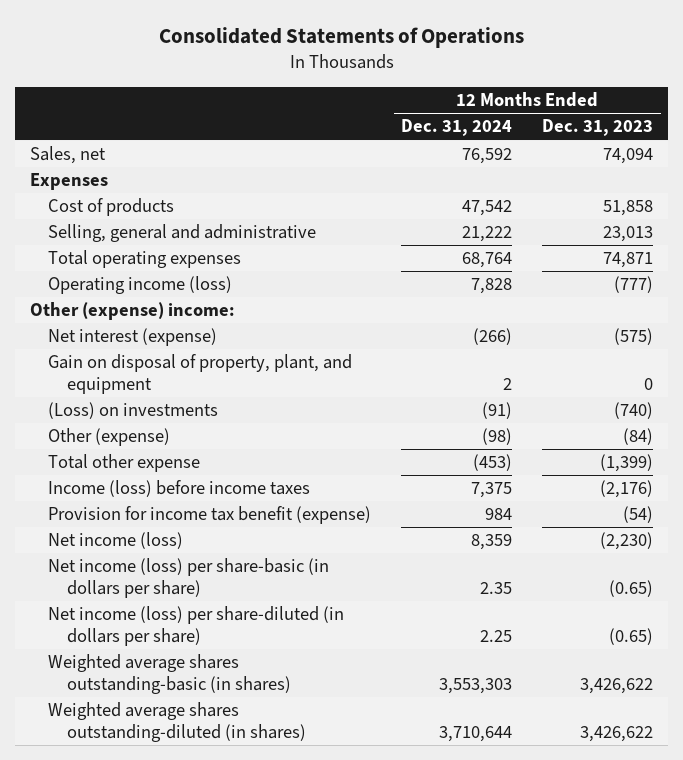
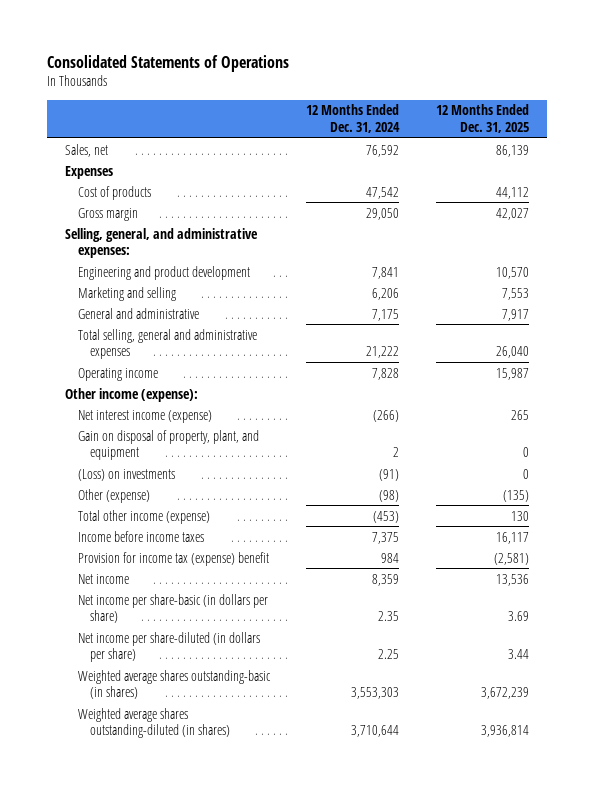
- | 12 Months Ended Dec. 31, 2024 | 12 Months Ended Dec. 31, 2023
+ | 12 Months Ended Dec. 31, 2024 | 12 Months Ended Dec. 31, 2025
- Selling, general and administrative | 21,222 | 23,013
- Total operating expenses | 68,764 | 74,871
- Operating income (loss) | 7,828 | (777)
- Other (expense) income:
- Net interest (expense) | (266) | (575)
+ Gross margin | 29,050 | 42,027
+ Selling, general, and administrative expenses:
+ Engineering and product development | 7,841 | 10,570
+ Marketing and selling | 6,206 | 7,553
+ General and administrative | 7,175 | 7,917
+ Total selling, general and administrative expenses | 21,222 | 26,040
+ Operating income | 7,828 | 15,987
+ Other income (expense):
+ Net interest income (expense) | (266) | 265
- Total other expense | (453) | (1,399)
- Income (loss) before income taxes | 7,375 | (2,176)
- Provision for income tax benefit (expense) | 984 | (54)
- Net income (loss) | 8,359 | (2,230)
- Net income (loss) per share-basic (in dollars per share) | 2.35 | (0.65)
- Net income (loss) per share-diluted (in dollars per share) | 2.25 | (0.65)
+ Total other income (expense) | (453) | 130
+ Income before income taxes | 7,375 | 16,117
+ Provision for income tax (expense) benefit | 984 | (2,581)
+ Net income | 8,359 | 13,536
+ Net income per share-basic (in dollars per share) | 2.35 | 3.69
+ Net income per share-diluted (in dollars per share) | 2.25 | 3.44

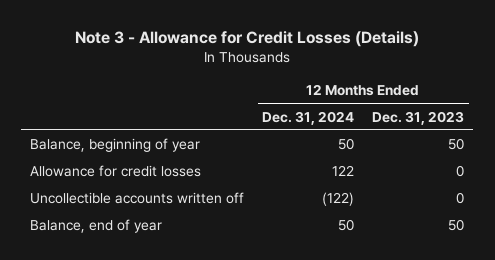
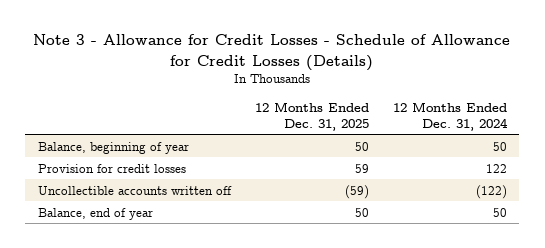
- Note 3 - Allowance for Credit Losses (Details)
+ Note 3 - Allowance for Credit Losses - Schedule of Allowance for Credit Losses (Details)
- | 12 Months Ended Dec. 31, 2024 | 12 Months Ended Dec. 31, 2023
+ | 12 Months Ended Dec. 31, 2025 | 12 Months Ended Dec. 31, 2024
- Allowance for credit losses | 122 | 0
+ Provision for credit losses | 59 | 122

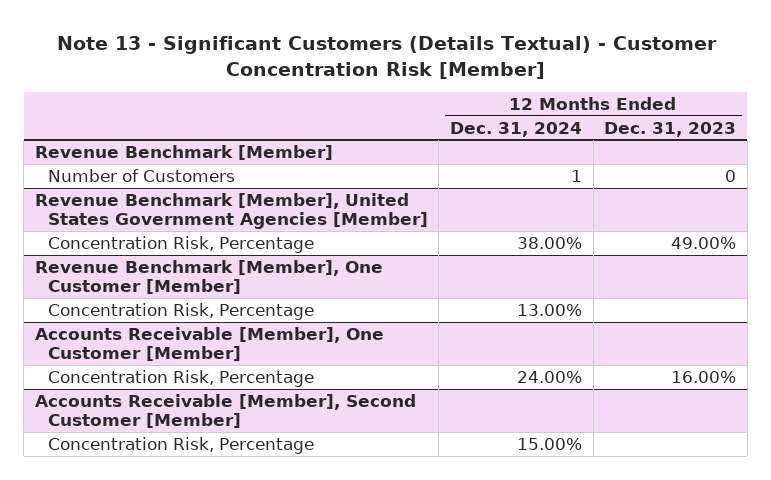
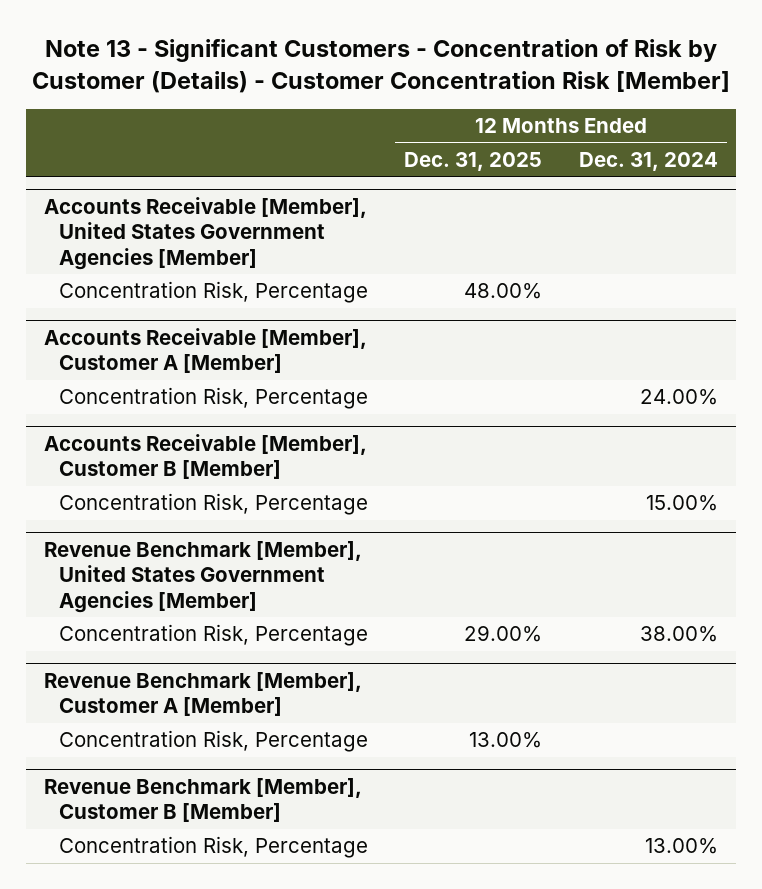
- Note 13 - Significant Customers (Details Textual) - Customer Concentration Risk [Member]
+ Note 13 - Significant Customers - Concentration of Risk by Customer (Details) - Customer Concentration Risk [Member]
- | 12 Months Ended Dec. 31, 2024 | 12 Months Ended Dec. 31, 2023
+ | 12 Months Ended Dec. 31, 2025 | 12 Months Ended Dec. 31, 2024
- Revenue Benchmark [Member]
- Number of Customers | 1 | 0
+ Accounts Receivable [Member], United States Government Agencies [Member]
+ Concentration Risk, Percentage | 48.00% |
+ Accounts Receivable [Member], Customer A [Member]
+ Concentration Risk, Percentage | | 24.00%
+ Accounts Receivable [Member], Customer B [Member]
+ Concentration Risk, Percentage | | 15.00%
- Revenue Benchmark [Member], One Customer [Member]
+ Revenue Benchmark [Member], Customer A [Member]
+ Concentration Risk, Percentage | 13.00% |
+ Revenue Benchmark [Member], Customer B [Member]
- Accounts Receivable [Member], One Customer [Member]
- Concentration Risk, Percentage | 24.00% | 16.00%
- Accounts Receivable [Member], Second Customer [Member]
- Concentration Risk, Percentage | 15.00% |

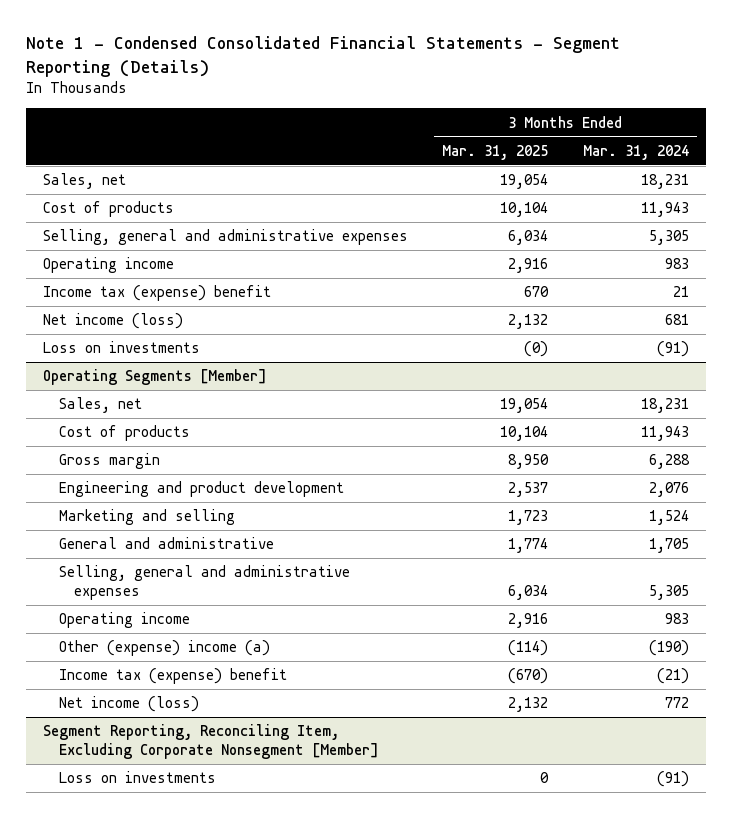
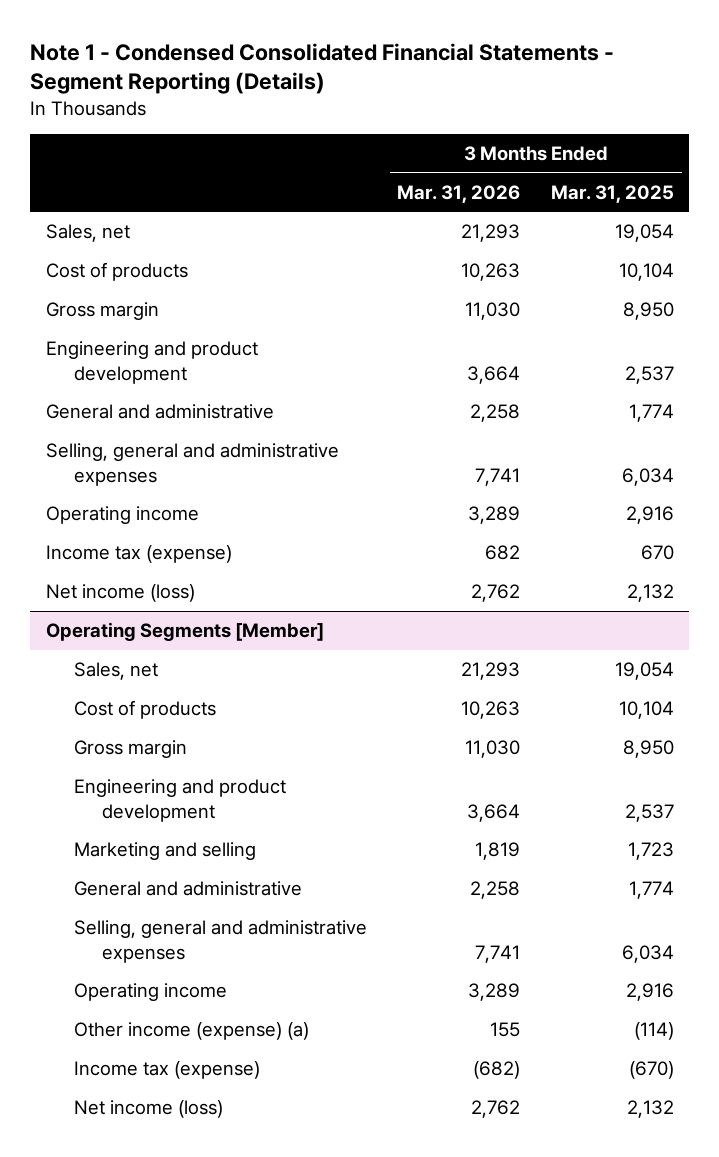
- | 3 Months Ended Mar. 31, 2025 | 3 Months Ended Mar. 31, 2024
+ | 3 Months Ended Mar. 31, 2026 | 3 Months Ended Mar. 31, 2025
+ Gross margin | 11,030 | 8,950
+ Engineering and product development | 3,664 | 2,537
+ General and administrative | 2,258 | 1,774
- Income tax (expense) benefit | 670 | 21
+ Income tax (expense) | 682 | 670
- Loss on investments | (0) | (91)
@ Operating Segments [Member]
- Other (expense) income (a) | (114) | (190)
- Income tax (expense) benefit | (670) | (21)
+ Other income (expense) (a) | 155 | (114)
+ Income tax (expense) | (682) | (670)
- Segment Reporting, Reconciling Item, Excluding Corporate Nonsegment [Member]
- Loss on investments | 0 | (91)

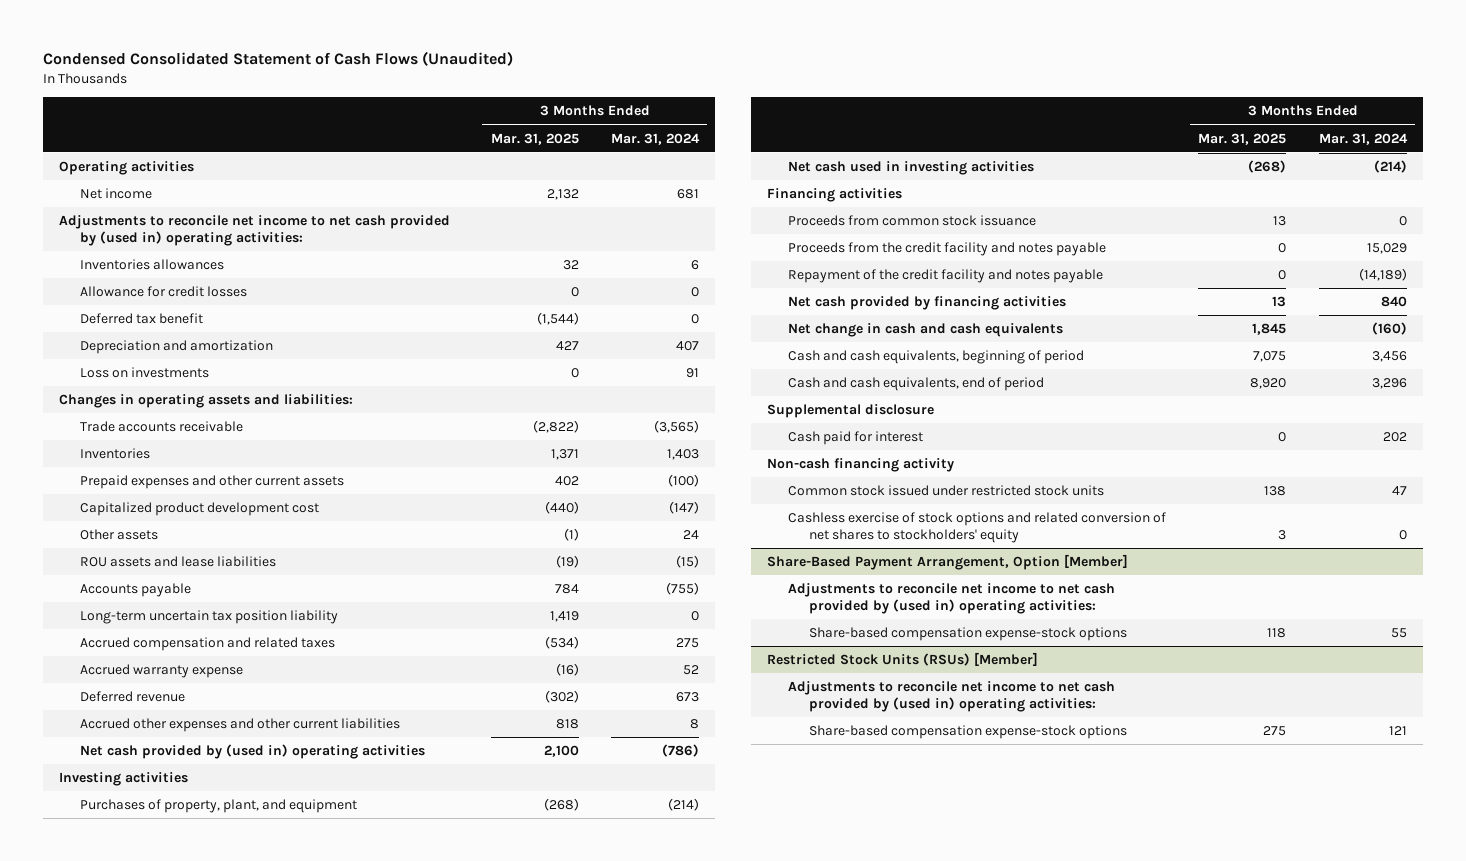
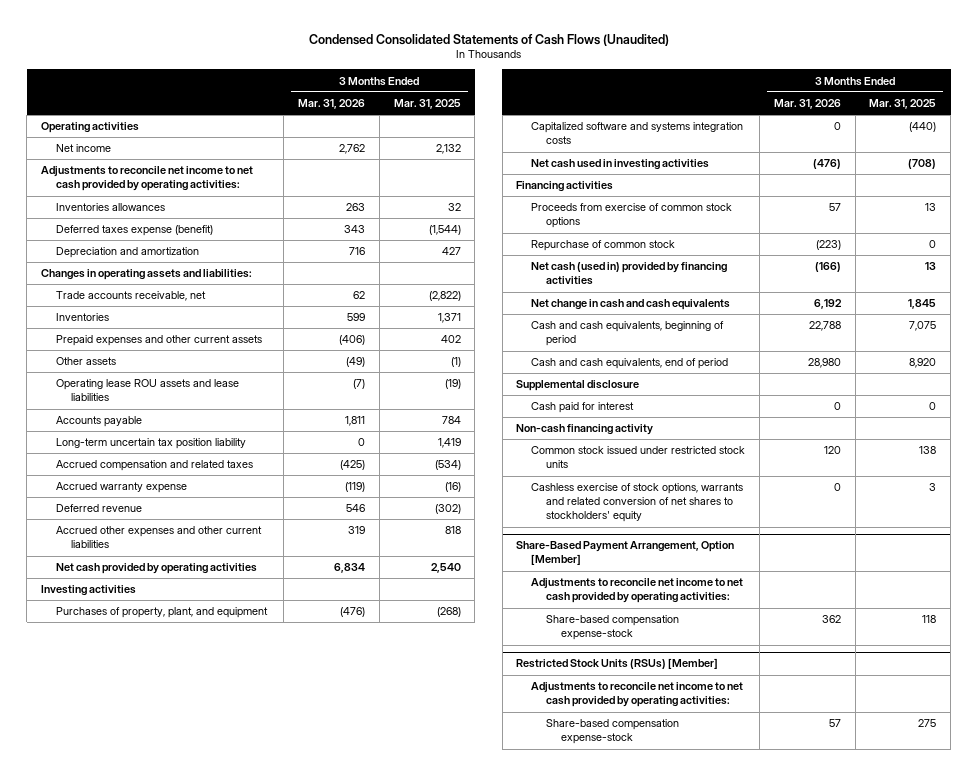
- Condensed Consolidated Statement of Cash Flows (Unaudited)
+ Condensed Consolidated Statements of Cash Flows (Unaudited)
- | 3 Months Ended Mar. 31, 2025 | 3 Months Ended Mar. 31, 2024
+ | 3 Months Ended Mar. 31, 2026 | 3 Months Ended Mar. 31, 2025
- Adjustments to reconcile net income to net cash provided by (used in) operating activities:
+ Adjustments to reconcile net income to net cash provided by operating activities:
- Allowance for credit losses | 0 | 0
- Deferred tax benefit | (1,544) | 0
+ Deferred taxes expense (benefit) | 343 | (1,544)
- Loss on investments | 0 | 91
- Trade accounts receivable | (2,822) | (3,565)
+ Trade accounts receivable, net | 62 | (2,822)
- Capitalized product development cost | (440) | (147)
- ROU assets and lease liabilities | (19) | (15)
+ Operating lease ROU assets and lease liabilities | (7) | (19)
- Net cash provided by (used in) operating activities | 2,100 | (786)
+ Net cash provided by operating activities | 6,834 | 2,540
- Net cash used in investing activities | (268) | (214)
+ Capitalized software and systems integration costs | 0 | (440)
+ Net cash used in investing activities | (476) | (708)
- Proceeds from common stock issuance | 13 | 0
- Proceeds from the credit facility and notes payable | 0 | 15,029
- Repayment of the credit facility and notes payable | 0 | (14,189)
- Net cash provided by financing activities | 13 | 840
+ Proceeds from exercise of common stock options | 57 | 13
+ Repurchase of common stock | (223) | 0
+ Net cash (used in) provided by financing activities | (166) | 13
- Cashless exercise of stock options and related conversion of net shares to stockholders' equity | 3 | 0
+ Cashless exercise of stock options, warrants and related conversion of net shares to stockholders' equity | 0 | 3
@ Share-Based Payment Arrangement, Option [Member]
- Adjustments to reconcile net income to net cash provided by (used in) operating activities:
- Share-based compensation expense-stock options | 118 | 55
+ Adjustments to reconcile net income to net cash provided by operating activities:
+ Share-based compensation expense-stock | 362 | 118
@ Restricted Stock Units (RSUs) [Member]
- Adjustments to reconcile net income to net cash provided by (used in) operating activities:
- Share-based compensation expense-stock options | 275 | 121
+ Adjustments to reconcile net income to net cash provided by operating activities:
+ Share-based compensation expense-stock | 57 | 275

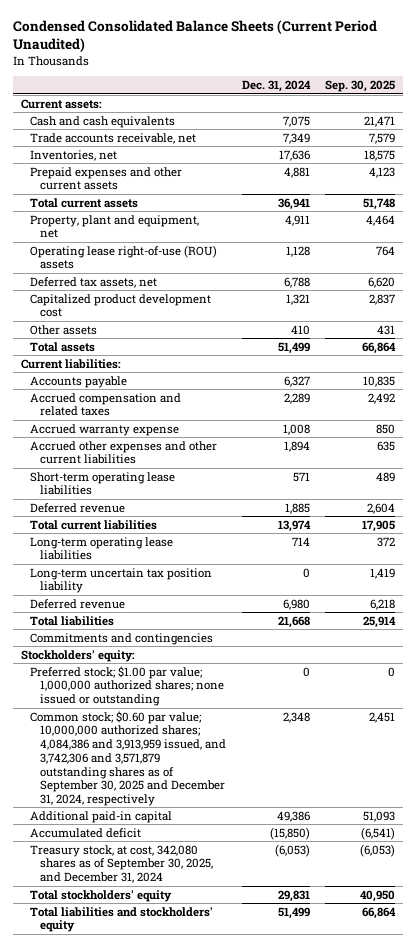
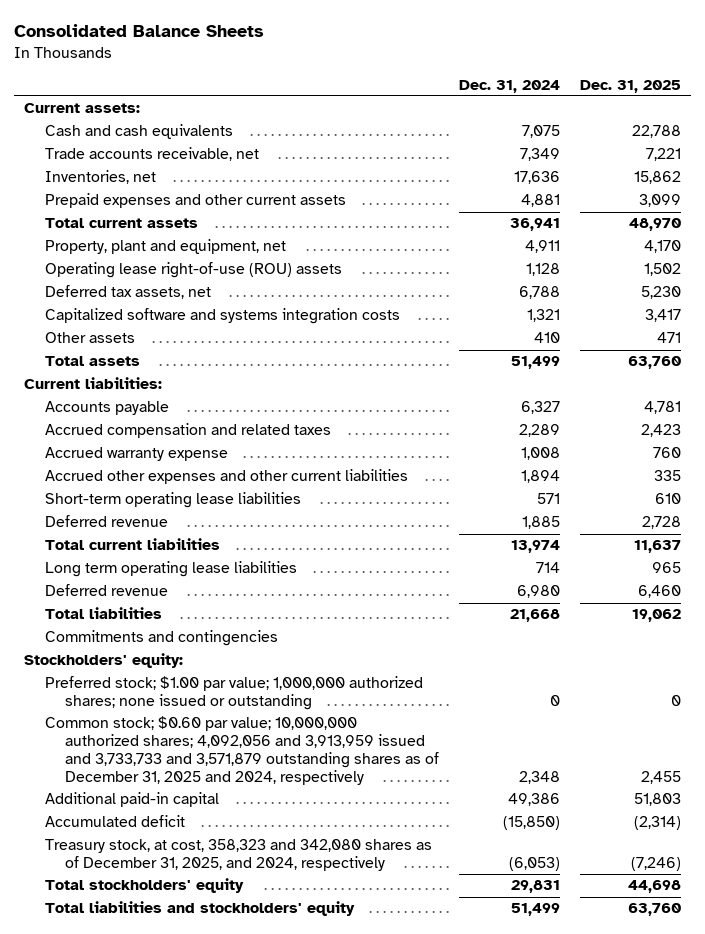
- Condensed Consolidated Balance Sheets (Current Period Unaudited)
+ Consolidated Balance Sheets
- | Dec. 31, 2024 | Sep. 30, 2025
+ | Dec. 31, 2024 | Dec. 31, 2025
- Capitalized product development cost | 1,321 | 2,837
+ Capitalized software and systems integration costs | 1,321 | 3,417
- Long-term operating lease liabilities | 714 | 372
- Long-term uncertain tax position liability | 0 | 1,419
+ Long term operating lease liabilities | 714 | 965
- Common stock; $0.60 par value; 10,000,000 authorized shares; 4,084,386 and 3,913,959 issued, and 3,742,306 and 3,571,879 outstanding shares as of September 30, 2025 and December 31, 2024, respectively | 2,348 | 2,451
+ Common stock; $0.60 par value; 10,000,000 authorized shares; 4,092,056 and 3,913,959 issued and 3,733,733 and 3,571,879 outstanding shares as of December 31, 2025 and 2024, respectively | 2,348 | 2,455
- Treasury stock, at cost, 342,080 shares as of September 30, 2025, and December 31, 2024 | (6,053) | (6,053)
+ Treasury stock, at cost, 358,323 and 342,080 shares as of December 31, 2025, and 2024, respectively | (6,053) | (7,246)

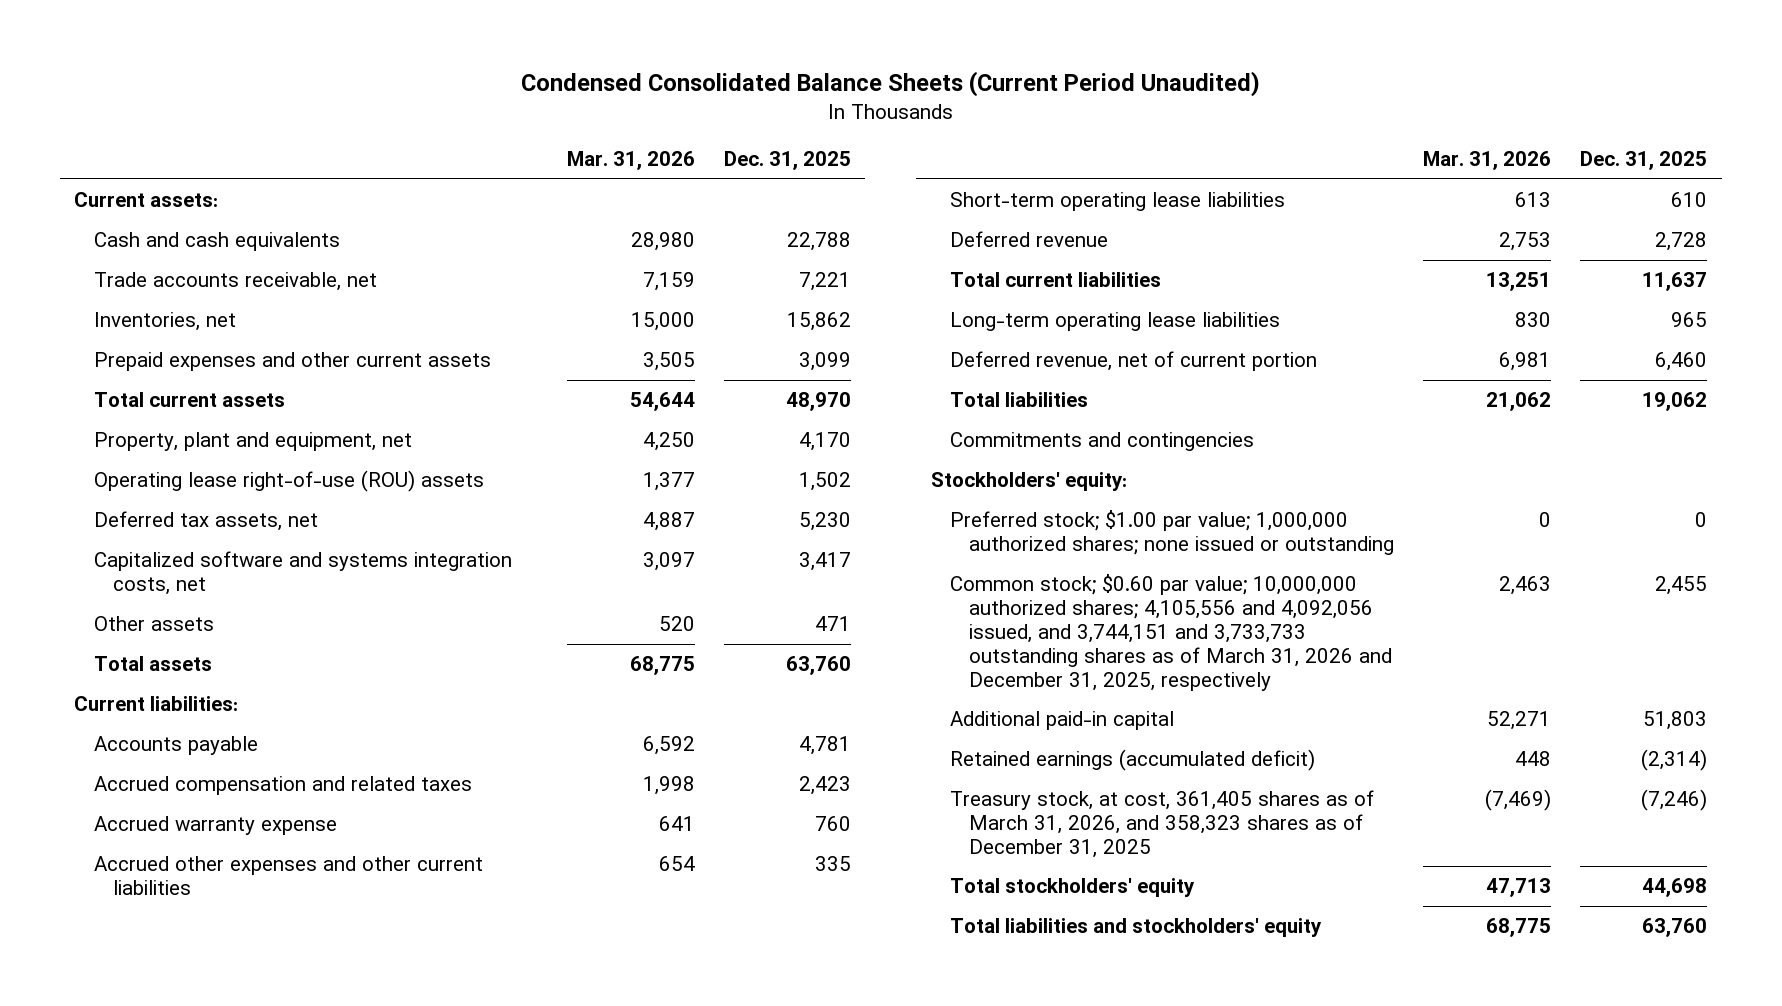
- Consolidated Balance Sheets
+ Condensed Consolidated Balance Sheets (Current Period Unaudited)
- | Dec. 31, 2024 | Dec. 31, 2025
+ | Mar. 31, 2026 | Dec. 31, 2025
- Capitalized software and systems integration costs | 1,321 | 3,417
+ Capitalized software and systems integration costs, net | 3,097 | 3,417
- Long term operating lease liabilities | 714 | 965
- Deferred revenue | 6,980 | 6,460
+ Long-term operating lease liabilities | 830 | 965
+ Deferred revenue, net of current portion | 6,981 | 6,460
- Common stock; $0.60 par value; 10,000,000 authorized shares; 4,092,056 and 3,913,959 issued and 3,733,733 and 3,571,879 outstanding shares as of December 31, 2025 and 2024, respectively | 2,348 | 2,455
+ Common stock; $0.60 par value; 10,000,000 authorized shares; 4,105,556 and 4,092,056 issued, and 3,744,151 and 3,733,733 outstanding shares as of March 31, 2026 and December 31, 2025, respectively | 2,463 | 2,455
- Accumulated deficit | (15,850) | (2,314)
- Treasury stock, at cost, 358,323 and 342,080 shares as of December 31, 2025, and 2024, respectively | (6,053) | (7,246)
+ Retained earnings (accumulated deficit) | 448 | (2,314)
+ Treasury stock, at cost, 361,405 shares as of March 31, 2026, and 358,323 shares as of December 31, 2025 | (7,469) | (7,246)

